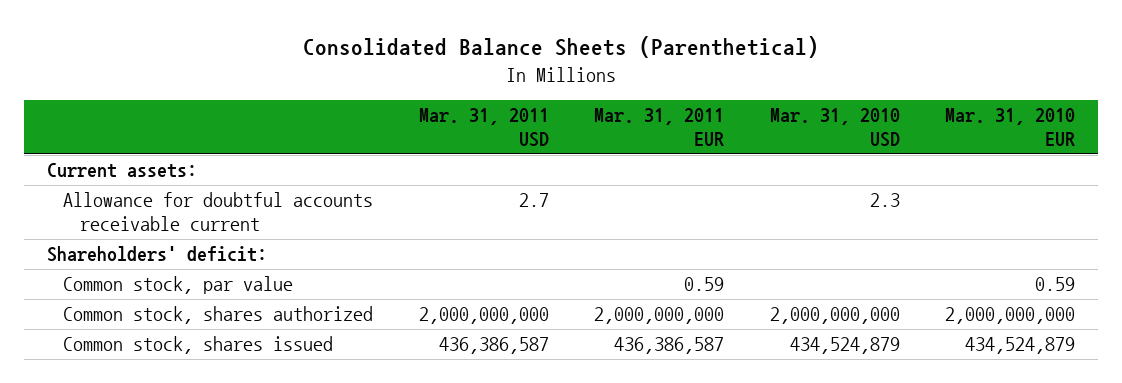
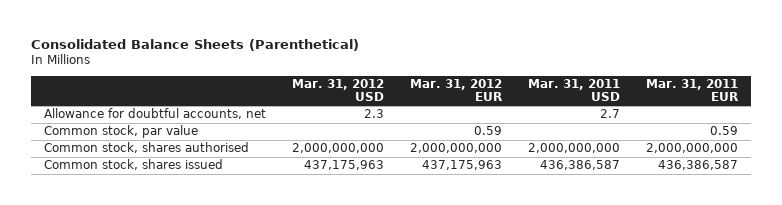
- | Mar. 31, 2011 USD | Mar. 31, 2011 EUR | Mar. 31, 2010 USD | Mar. 31, 2010 EUR
+ | Mar. 31, 2012 USD | Mar. 31, 2012 EUR | Mar. 31, 2011 USD | Mar. 31, 2011 EUR
- Current assets:
- Allowance for doubtful accounts receivable current | 2.7 | | 2.3 |
- Shareholders' deficit:
+ Allowance for doubtful accounts, net | 2.3 | | 2.7 |
- Common stock, shares authorized | 2,000,000,000 | 2,000,000,000 | 2,000,000,000 | 2,000,000,000
+ Common stock, shares authorised | 2,000,000,000 | 2,000,000,000 | 2,000,000,000 | 2,000,000,000

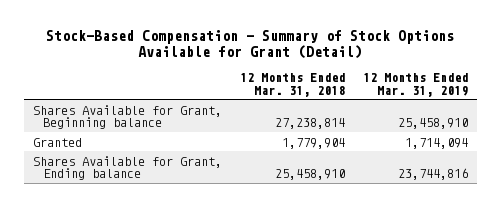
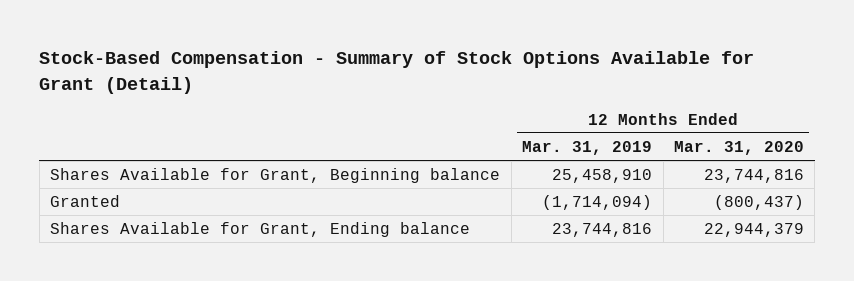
- | 12 Months Ended Mar. 31, 2018 | 12 Months Ended Mar. 31, 2019
+ | 12 Months Ended Mar. 31, 2019 | 12 Months Ended Mar. 31, 2020
- Granted | 1,779,904 | 1,714,094
+ Granted | (1,714,094) | (800,437)

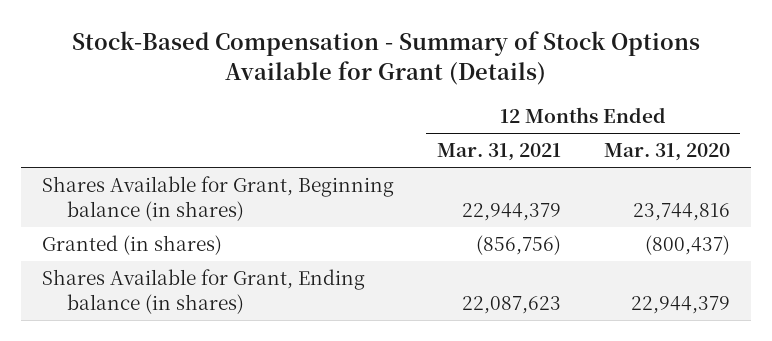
- Stock-Based Compensation - Summary of Stock Options Available for Grant (Detail)
+ Stock-Based Compensation - Summary of Stock Options Available for Grant (Details)
- | 12 Months Ended Mar. 31, 2019 | 12 Months Ended Mar. 31, 2020
+ | 12 Months Ended Mar. 31, 2021 | 12 Months Ended Mar. 31, 2020
- Shares Available for Grant, Beginning balance | 25,458,910 | 23,744,816
- Granted | (1,714,094) | (800,437)
- Shares Available for Grant, Ending balance | 23,744,816 | 22,944,379
+ Shares Available for Grant, Beginning balance (in shares) | 22,944,379 | 23,744,816
+ Granted (in shares) | (856,756) | (800,437)
+ Shares Available for Grant, Ending balance (in shares) | 22,087,623 | 22,944,379

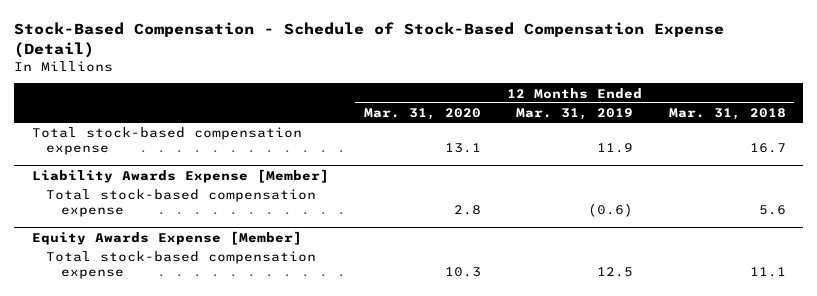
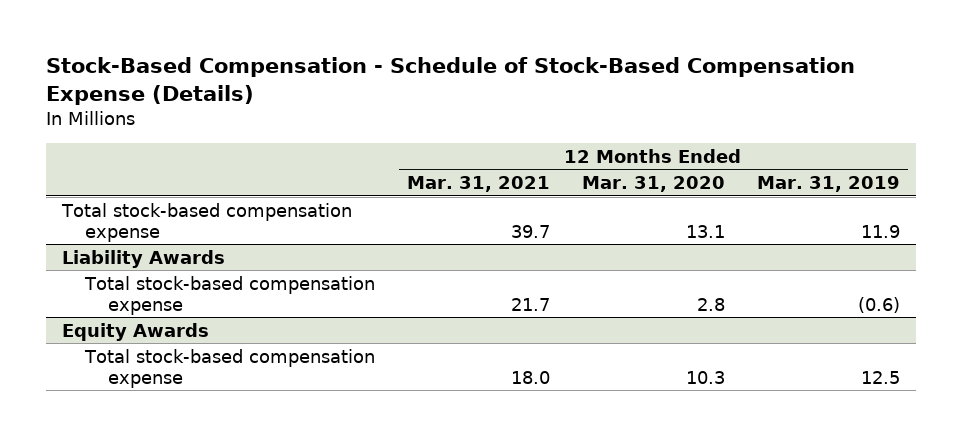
- Stock-Based Compensation - Schedule of Stock-Based Compensation Expense (Detail)
+ Stock-Based Compensation - Schedule of Stock-Based Compensation Expense (Details)
- | 12 Months Ended Mar. 31, 2020 | 12 Months Ended Mar. 31, 2019 | 12 Months Ended Mar. 31, 2018
+ | 12 Months Ended Mar. 31, 2021 | 12 Months Ended Mar. 31, 2020 | 12 Months Ended Mar. 31, 2019
- Liability Awards Expense [Member]
+ Liability Awards
- Equity Awards Expense [Member]
+ Equity Awards

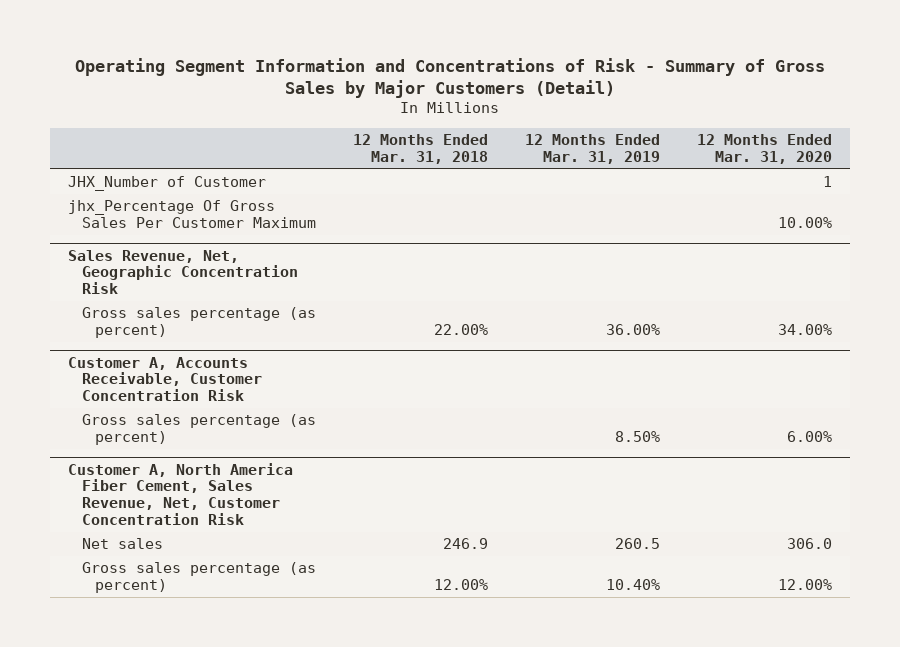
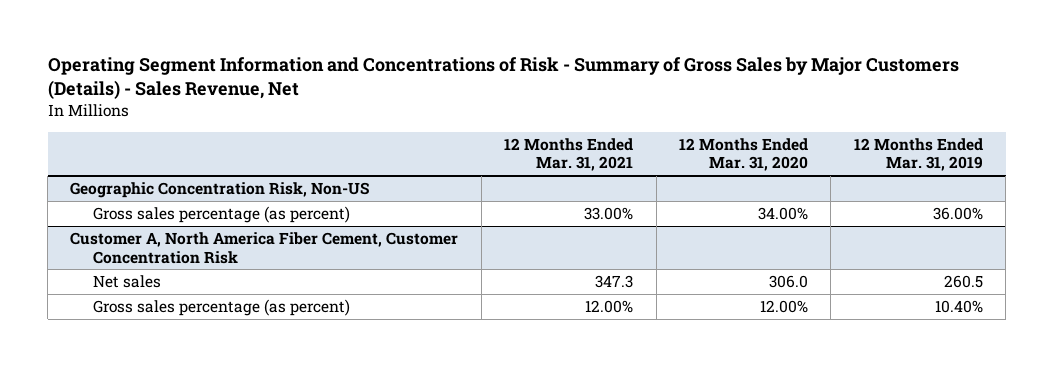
- Operating Segment Information and Concentrations of Risk - Summary of Gross Sales by Major Customers (Detail)
+ Operating Segment Information and Concentrations of Risk - Summary of Gross Sales by Major Customers (Details) - Sales Revenue, Net
- | 12 Months Ended Mar. 31, 2018 | 12 Months Ended Mar. 31, 2019 | 12 Months Ended Mar. 31, 2020
+ | 12 Months Ended Mar. 31, 2021 | 12 Months Ended Mar. 31, 2020 | 12 Months Ended Mar. 31, 2019
- JHX_Number of Customer | | | 1
- jhx_Percentage Of Gross Sales Per Customer Maximum | | | 10.00%
- Sales Revenue, Net, Geographic Concentration Risk
+ Geographic Concentration Risk, Non-US
- Customer A, Accounts Receivable, Customer Concentration Risk
- Gross sales percentage (as percent) | | 8.50% | 6.00%
- Customer A, North America Fiber Cement, Sales Revenue, Net, Customer Concentration Risk
+ Customer A, North America Fiber Cement, Customer Concentration Risk

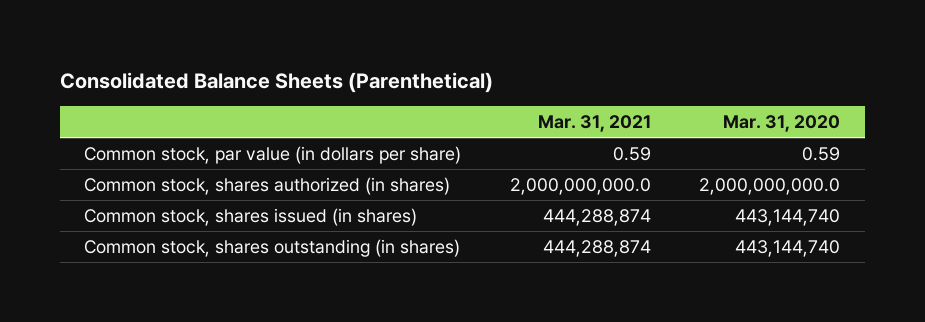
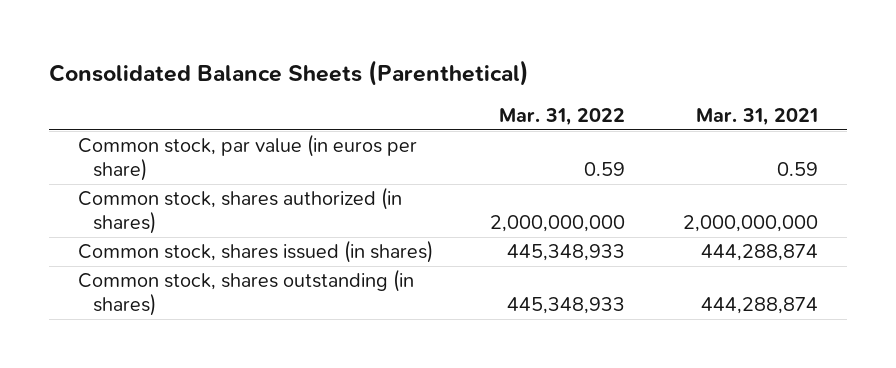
- | Mar. 31, 2021 | Mar. 31, 2020
+ | Mar. 31, 2022 | Mar. 31, 2021
- Common stock, par value (in dollars per share) | 0.59 | 0.59
- Common stock, shares authorized (in shares) | 2,000,000,000.0 | 2,000,000,000.0
+ Common stock, par value (in euros per share) | 0.59 | 0.59
+ Common stock, shares authorized (in shares) | 2,000,000,000 | 2,000,000,000

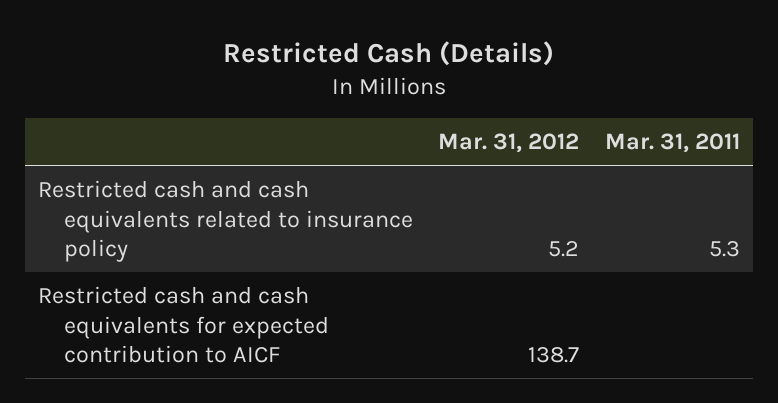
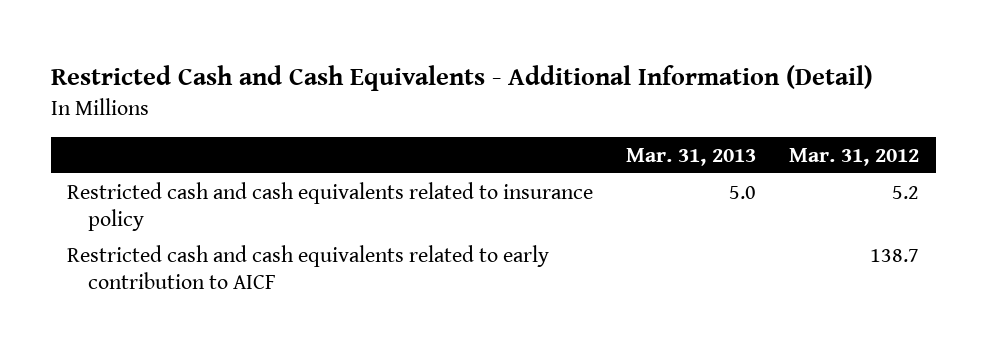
- Restricted Cash (Details)
+ Restricted Cash and Cash Equivalents - Additional Information (Detail)
- | Mar. 31, 2012 | Mar. 31, 2011
+ | Mar. 31, 2013 | Mar. 31, 2012
- Restricted cash and cash equivalents for expected contribution to AICF | 138.7 |
+ Restricted cash and cash equivalents related to early contribution to AICF | | 138.7

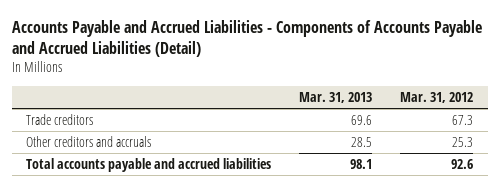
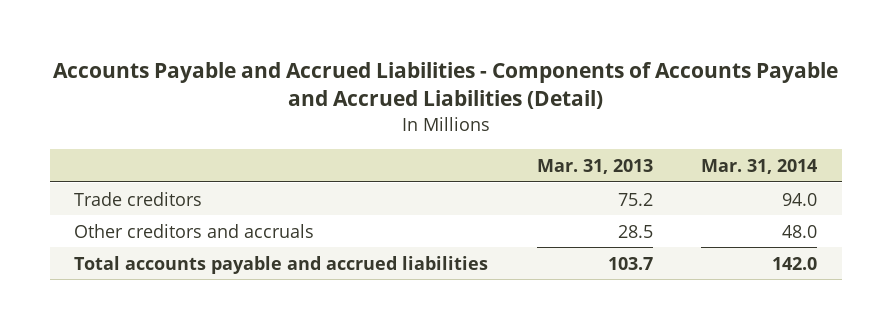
- | Mar. 31, 2013 | Mar. 31, 2012
+ | Mar. 31, 2013 | Mar. 31, 2014
- Trade creditors | 69.6 | 67.3
+ Trade creditors | 75.2 | 94.0
- Total accounts payable and accrued liabilities | 98.1 | 92.6
+ Total accounts payable and accrued liabilities | 103.7 | 142.0

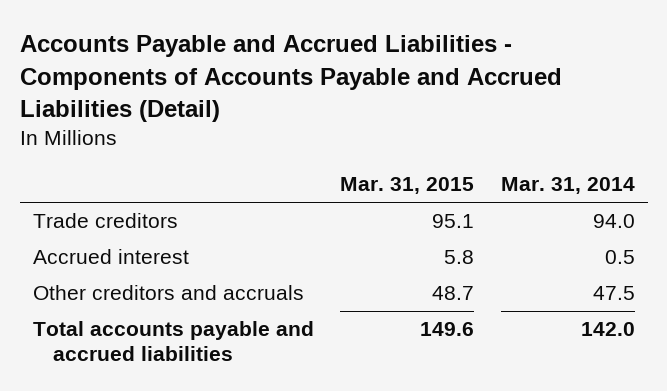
- | Mar. 31, 2013 | Mar. 31, 2014
+ | Mar. 31, 2015 | Mar. 31, 2014
- Other creditors and accruals | 28.5 | 48.0
+ Accrued interest | 5.8 | 0.5
+ Other creditors and accruals | 48.7 | 47.5

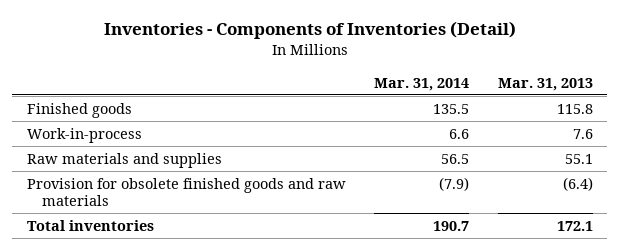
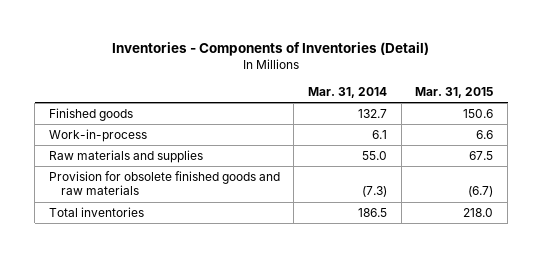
- | Mar. 31, 2014 | Mar. 31, 2013
+ | Mar. 31, 2014 | Mar. 31, 2015
- Finished goods | 135.5 | 115.8
- Work-in-process | 6.6 | 7.6
- Raw materials and supplies | 56.5 | 55.1
- Provision for obsolete finished goods and raw materials | (7.9) | (6.4)
- Total inventories | 190.7 | 172.1
+ Finished goods | 132.7 | 150.6
+ Work-in-process | 6.1 | 6.6
+ Raw materials and supplies | 55.0 | 67.5
+ Provision for obsolete finished goods and raw materials | (7.3) | (6.7)
+ Total inventories | 186.5 | 218.0

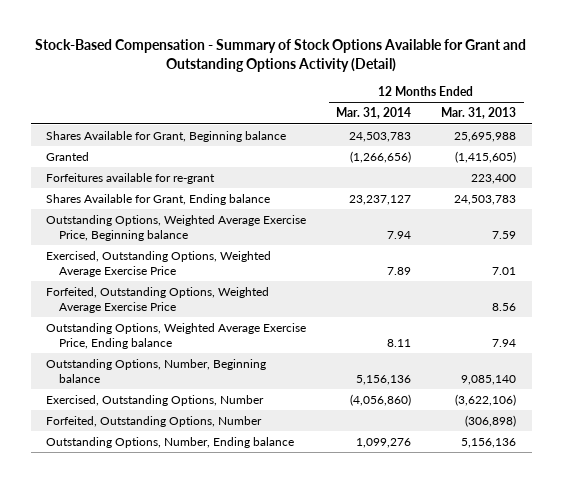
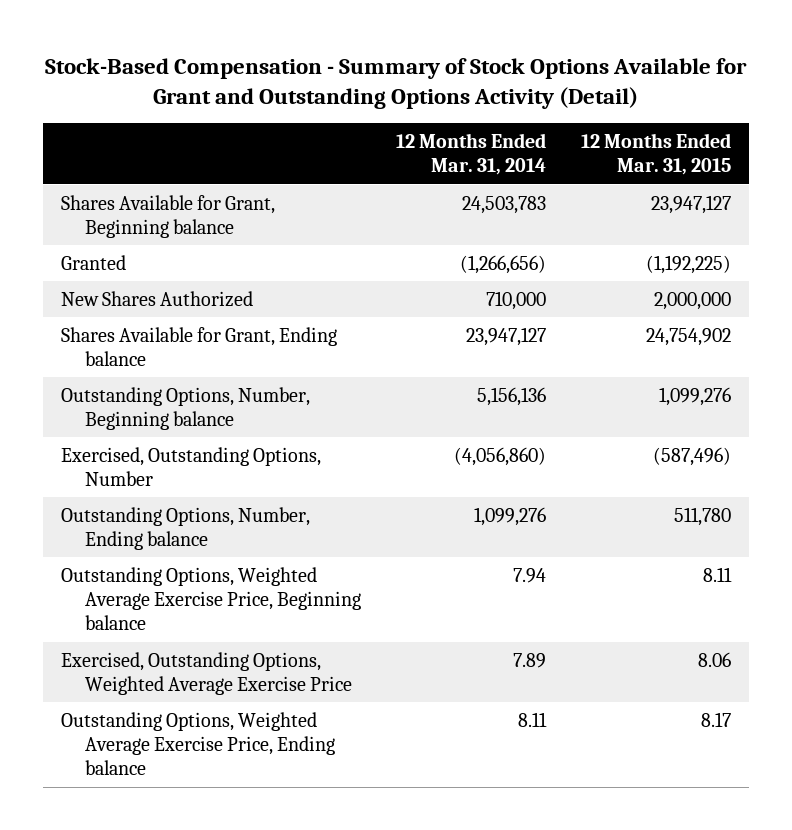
- | 12 Months Ended Mar. 31, 2014 | 12 Months Ended Mar. 31, 2013
+ | 12 Months Ended Mar. 31, 2014 | 12 Months Ended Mar. 31, 2015
- Forfeitures available for re-grant | | 223,400
- Shares Available for Grant, Ending balance | 23,237,127 | 24,503,783
- Forfeited, Outstanding Options, Weighted Average Exercise Price | | 8.56
+ New Shares Authorized | 710,000 | 2,000,000
+ Shares Available for Grant, Ending balance | 23,947,127 | 24,754,902
- Forfeited, Outstanding Options, Number | | (306,898)
moved down: Outstanding Options, Weighted Average Exercise Price, Beginning balance | 7.94 | 8.11
moved down: Exercised, Outstanding Options, Weighted Average Exercise Price | 7.89 | 8.06
moved down: Outstanding Options, Weighted Average Exercise Price, Ending balance | 8.11 | 8.17

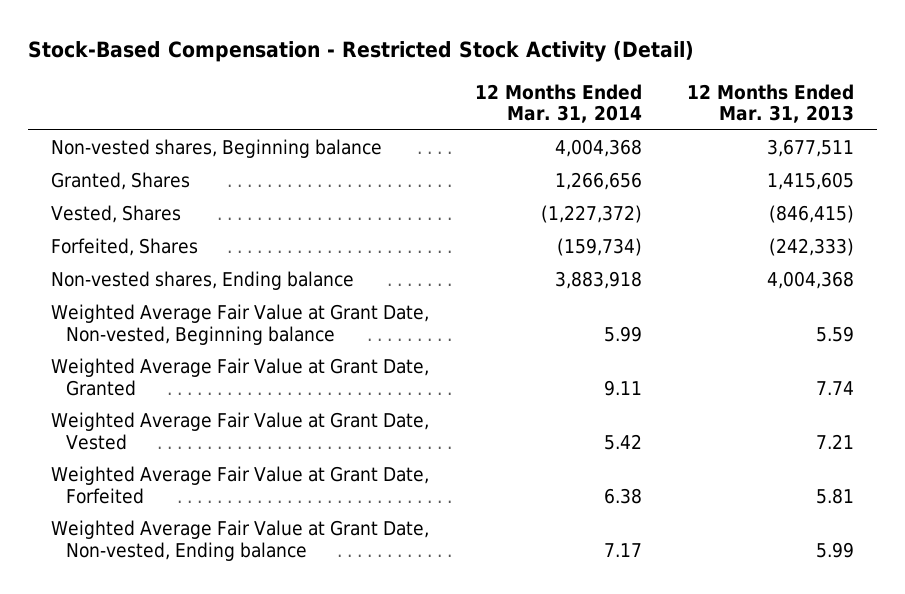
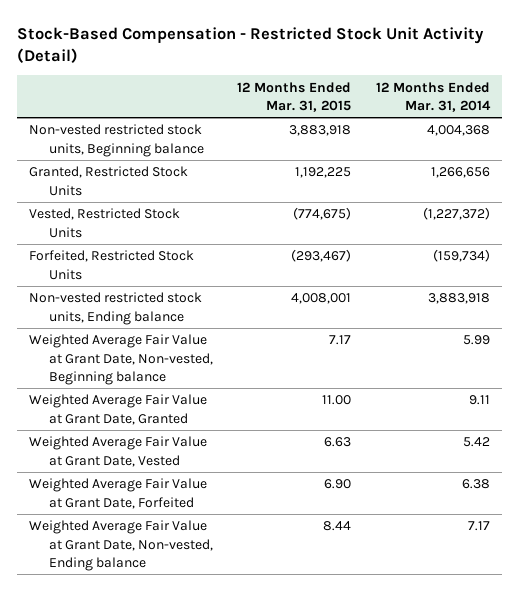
- Stock-Based Compensation - Restricted Stock Activity (Detail)
+ Stock-Based Compensation - Restricted Stock Unit Activity (Detail)
- | 12 Months Ended Mar. 31, 2014 | 12 Months Ended Mar. 31, 2013
+ | 12 Months Ended Mar. 31, 2015 | 12 Months Ended Mar. 31, 2014
- Non-vested shares, Beginning balance | 4,004,368 | 3,677,511
- Granted, Shares | 1,266,656 | 1,415,605
- Vested, Shares | (1,227,372) | (846,415)
- Forfeited, Shares | (159,734) | (242,333)
- Non-vested shares, Ending balance | 3,883,918 | 4,004,368
+ Non-vested restricted stock units, Beginning balance | 3,883,918 | 4,004,368
+ Granted, Restricted Stock Units | 1,192,225 | 1,266,656
+ Vested, Restricted Stock Units | (774,675) | (1,227,372)
+ Forfeited, Restricted Stock Units | (293,467) | (159,734)
+ Non-vested restricted stock units, Ending balance | 4,008,001 | 3,883,918

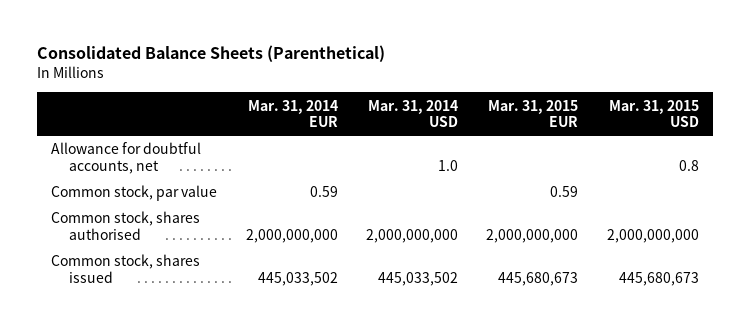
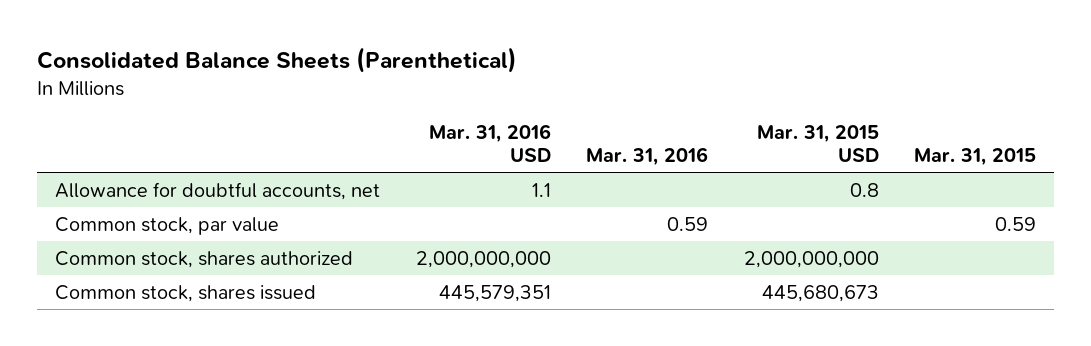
- | Mar. 31, 2014 EUR | Mar. 31, 2014 USD | Mar. 31, 2015 EUR | Mar. 31, 2015 USD
+ | Mar. 31, 2016 USD | Mar. 31, 2016 | Mar. 31, 2015 USD | Mar. 31, 2015
- Common stock, shares authorised | 2,000,000,000 | 2,000,000,000 | 2,000,000,000 | 2,000,000,000
+ Common stock, shares authorized | 2,000,000,000 | | 2,000,000,000 |

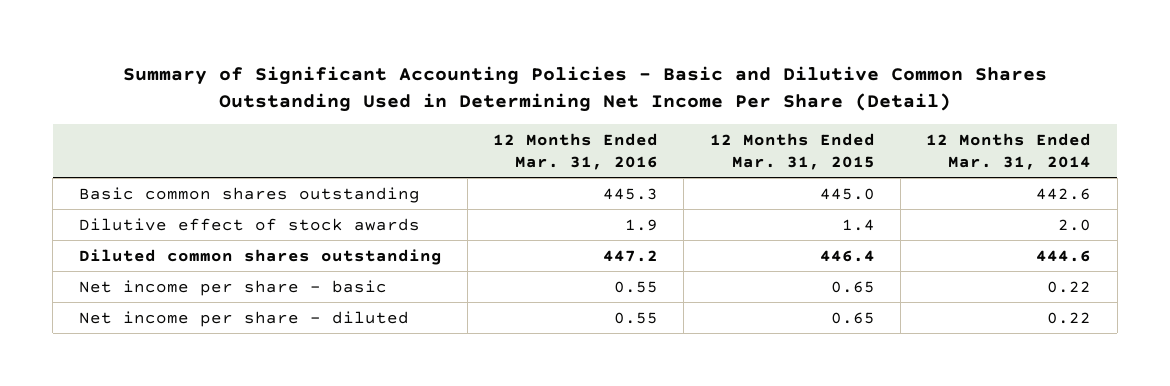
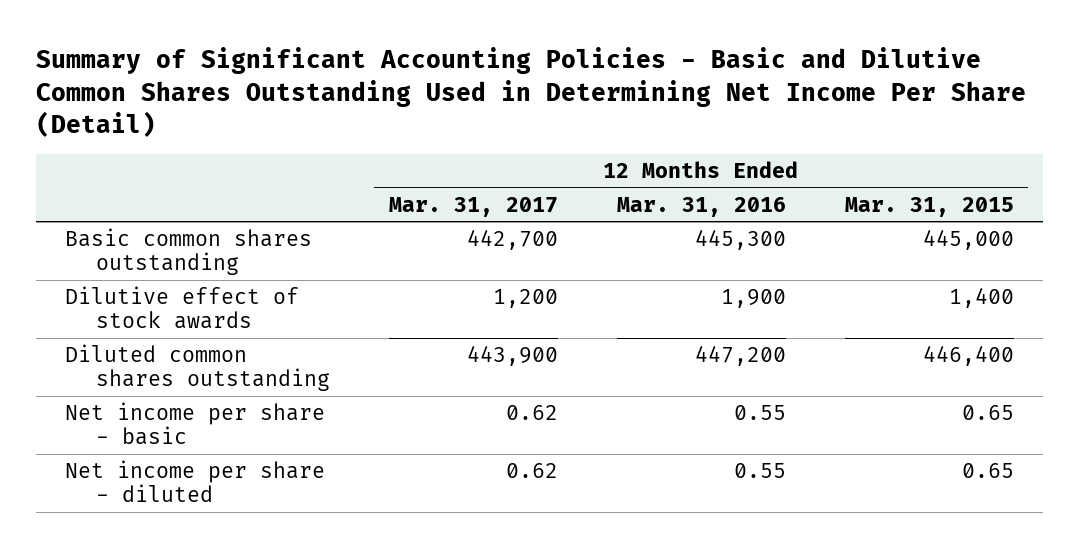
- | 12 Months Ended Mar. 31, 2016 | 12 Months Ended Mar. 31, 2015 | 12 Months Ended Mar. 31, 2014
+ | 12 Months Ended Mar. 31, 2017 | 12 Months Ended Mar. 31, 2016 | 12 Months Ended Mar. 31, 2015
- Basic common shares outstanding | 445.3 | 445.0 | 442.6
- Dilutive effect of stock awards | 1.9 | 1.4 | 2.0
- Diluted common shares outstanding | 447.2 | 446.4 | 444.6
+ Basic common shares outstanding | 442,700 | 445,300 | 445,000
+ Dilutive effect of stock awards | 1,200 | 1,900 | 1,400
+ Diluted common shares outstanding | 443,900 | 447,200 | 446,400

